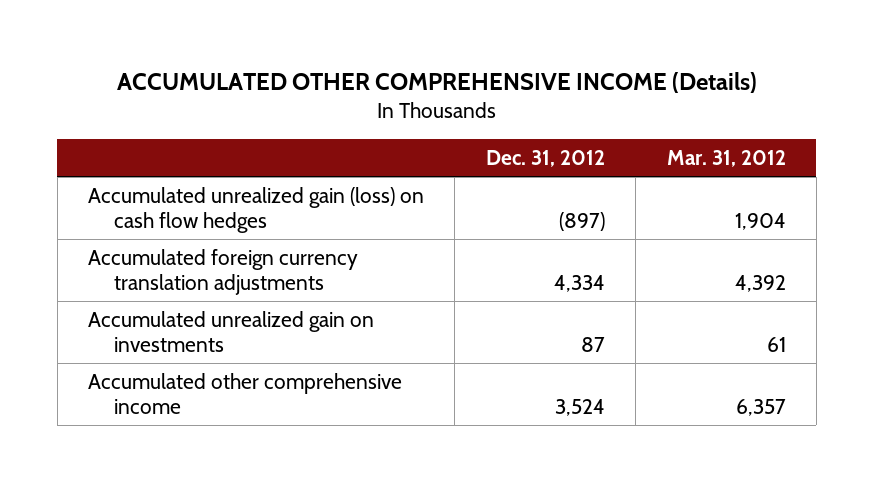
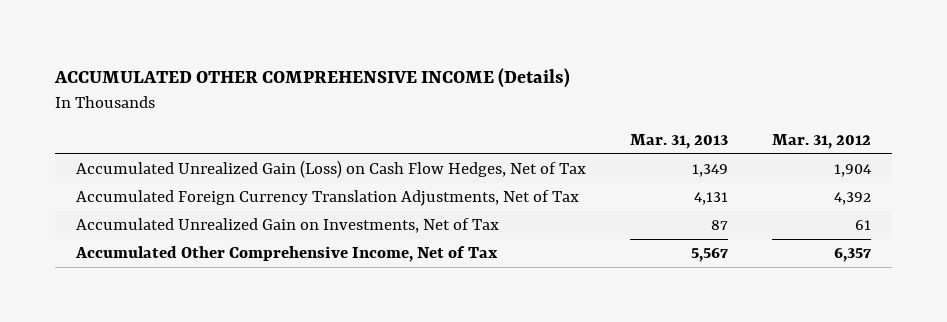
- | Dec. 31, 2012 | Mar. 31, 2012
+ | Mar. 31, 2013 | Mar. 31, 2012
- Accumulated unrealized gain (loss) on cash flow hedges | (897) | 1,904
- Accumulated foreign currency translation adjustments | 4,334 | 4,392
- Accumulated unrealized gain on investments | 87 | 61
- Accumulated other comprehensive income | 3,524 | 6,357
+ Accumulated Unrealized Gain (Loss) on Cash Flow Hedges, Net of Tax | 1,349 | 1,904
+ Accumulated Foreign Currency Translation Adjustments, Net of Tax | 4,131 | 4,392
+ Accumulated Unrealized Gain on Investments, Net of Tax | 87 | 61
+ Accumulated Other Comprehensive Income, Net of Tax | 5,567 | 6,357

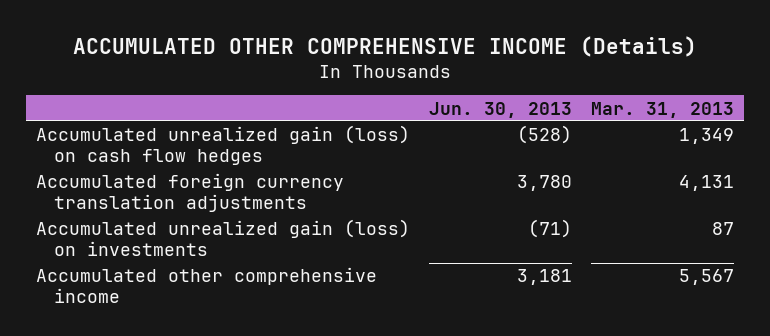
- | Mar. 31, 2013 | Mar. 31, 2012
+ | Jun. 30, 2013 | Mar. 31, 2013
- Accumulated Unrealized Gain (Loss) on Cash Flow Hedges, Net of Tax | 1,349 | 1,904
- Accumulated Foreign Currency Translation Adjustments, Net of Tax | 4,131 | 4,392
- Accumulated Unrealized Gain on Investments, Net of Tax | 87 | 61
- Accumulated Other Comprehensive Income, Net of Tax | 5,567 | 6,357
+ Accumulated unrealized gain (loss) on cash flow hedges | (528) | 1,349
+ Accumulated foreign currency translation adjustments | 3,780 | 4,131
+ Accumulated unrealized gain (loss) on investments | (71) | 87
+ Accumulated other comprehensive income | 3,181 | 5,567

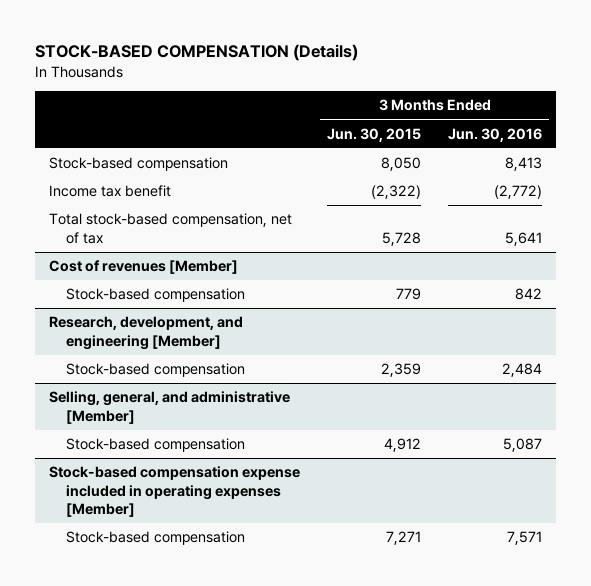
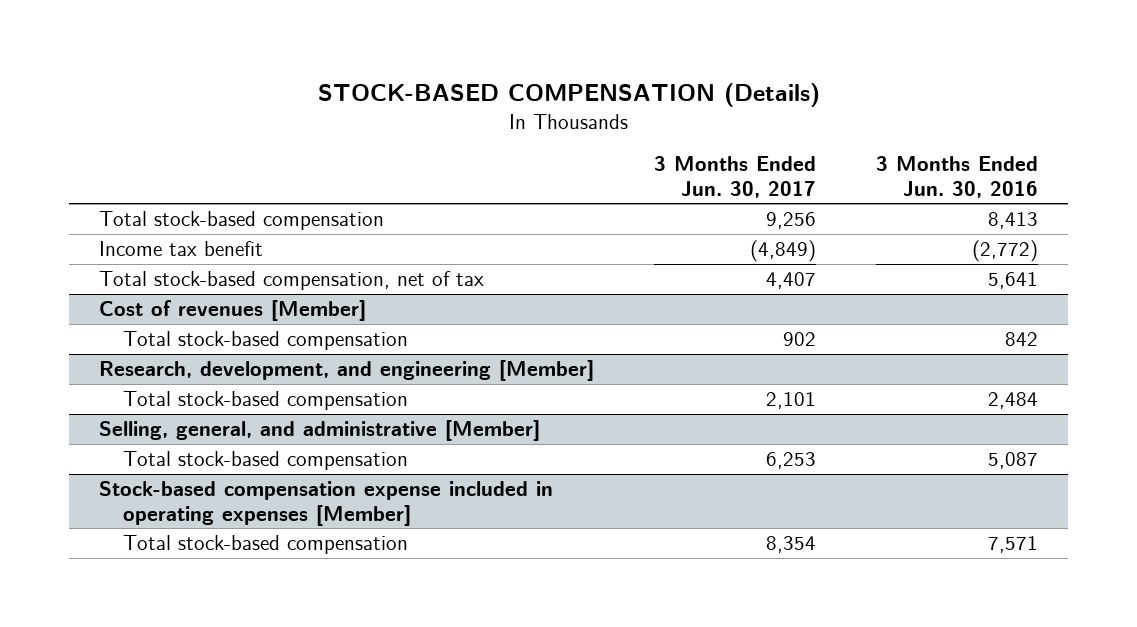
- | 3 Months Ended Jun. 30, 2015 | 3 Months Ended Jun. 30, 2016
+ | 3 Months Ended Jun. 30, 2017 | 3 Months Ended Jun. 30, 2016
- Stock-based compensation | 8,050 | 8,413
+ Total stock-based compensation | 9,256 | 8,413
@ Cost of revenues [Member]
- Stock-based compensation | 779 | 842
+ Total stock-based compensation | 902 | 842
@ Research, development, and engineering [Member]
- Stock-based compensation | 2,359 | 2,484
+ Total stock-based compensation | 2,101 | 2,484
@ Selling, general, and administrative [Member]
- Stock-based compensation | 4,912 | 5,087
+ Total stock-based compensation | 6,253 | 5,087
@ Stock-based compensation expense included in operating expenses [Member]
- Stock-based compensation | 7,271 | 7,571
+ Total stock-based compensation | 8,354 | 7,571

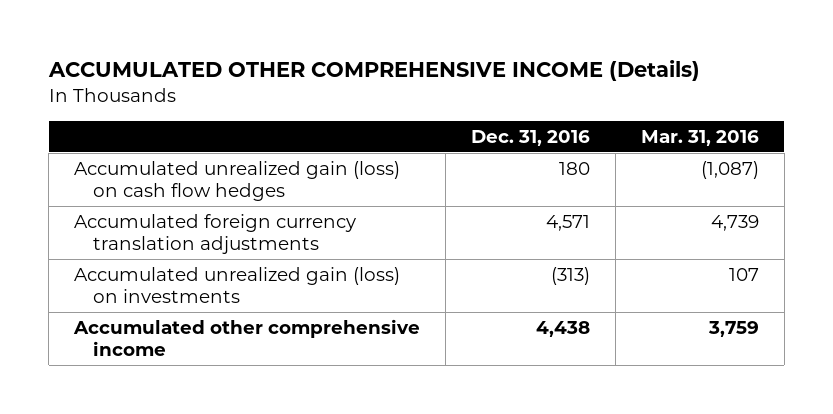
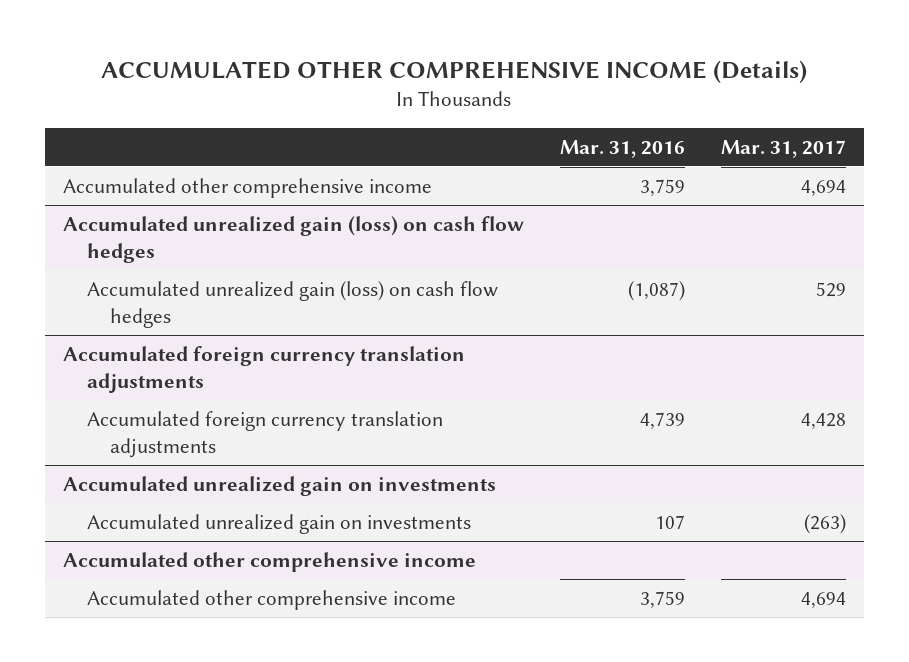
- | Dec. 31, 2016 | Mar. 31, 2016
+ | Mar. 31, 2016 | Mar. 31, 2017
+ Accumulated other comprehensive income | 3,759 | 4,694
+ Accumulated unrealized gain (loss) on cash flow hedges
+ Accumulated foreign currency translation adjustments
- Accumulated unrealized gain (loss) on investments | (313) | 107
+ Accumulated unrealized gain on investments
+ Accumulated unrealized gain on investments | 107 | (263)
+ Accumulated other comprehensive income

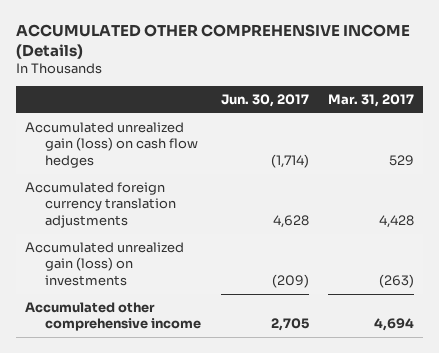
- | Mar. 31, 2016 | Mar. 31, 2017
+ | Jun. 30, 2017 | Mar. 31, 2017
- Accumulated other comprehensive income | 3,759 | 4,694
- Accumulated unrealized gain (loss) on cash flow hedges
- Accumulated foreign currency translation adjustments
- Accumulated unrealized gain on investments
- Accumulated unrealized gain on investments | 107 | (263)
- Accumulated other comprehensive income
+ Accumulated unrealized gain (loss) on investments | (209) | (263)

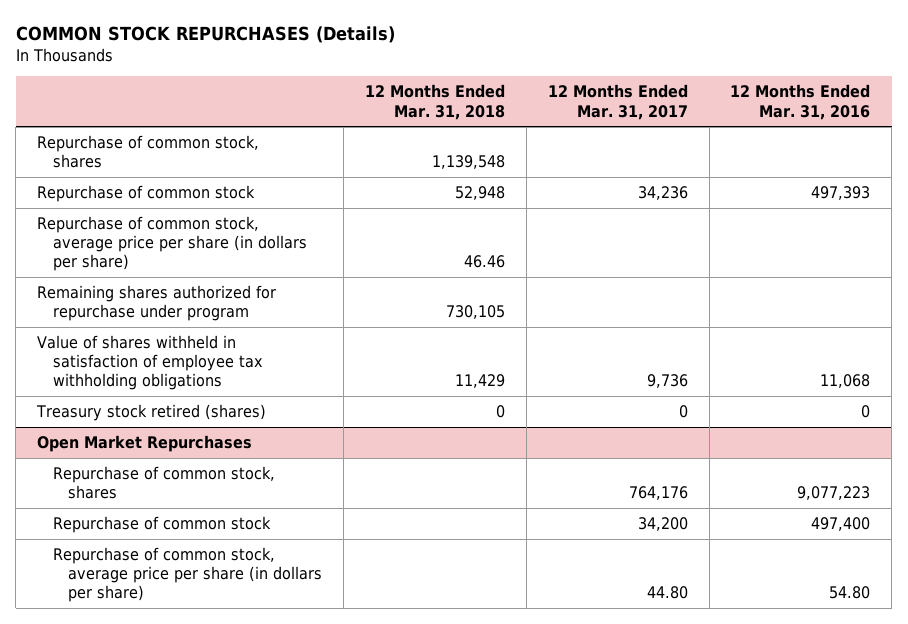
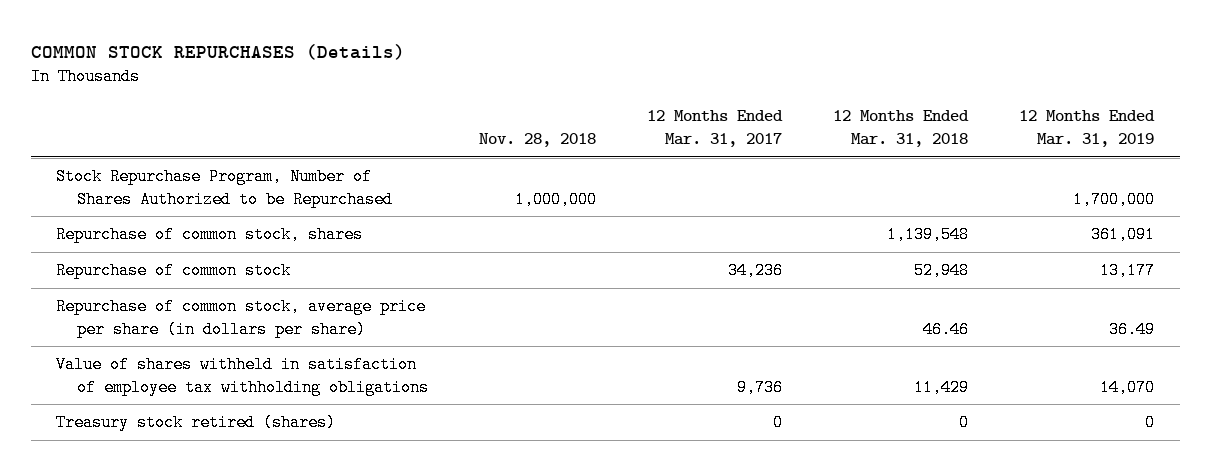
- | 12 Months Ended Mar. 31, 2018 | 12 Months Ended Mar. 31, 2017 | 12 Months Ended Mar. 31, 2016
+ | Nov. 28, 2018 | 12 Months Ended Mar. 31, 2017 | 12 Months Ended Mar. 31, 2018 | 12 Months Ended Mar. 31, 2019
+ Stock Repurchase Program, Number of Shares Authorized to be Repurchased | 1,000,000 | | | 1,700,000
- Remaining shares authorized for repurchase under program | 730,105 | |
- Open Market Repurchases
- Repurchase of common stock, shares | | 764,176 | 9,077,223
- Repurchase of common stock | | 34,200 | 497,400
- Repurchase of common stock, average price per share (in dollars per share) | | 44.80 | 54.80

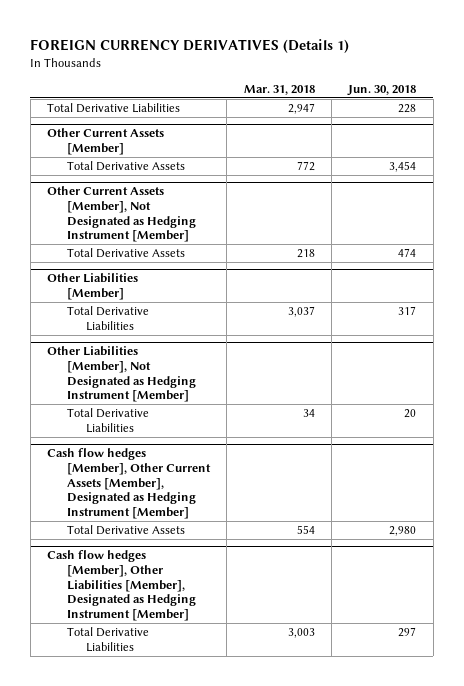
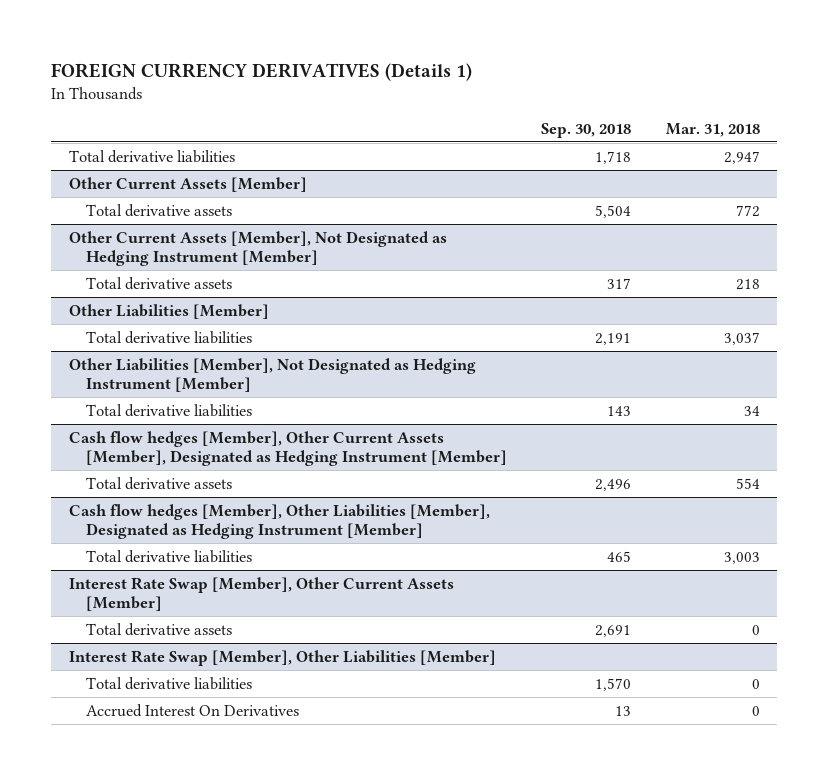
- | Mar. 31, 2018 | Jun. 30, 2018
+ | Sep. 30, 2018 | Mar. 31, 2018
- Total Derivative Liabilities | 2,947 | 228
+ Total derivative liabilities | 1,718 | 2,947
@ Other Current Assets [Member]
- Total Derivative Assets | 772 | 3,454
+ Total derivative assets | 5,504 | 772
@ Other Current Assets [Member], Not Designated as Hedging Instrument [Member]
- Total Derivative Assets | 218 | 474
+ Total derivative assets | 317 | 218
@ Other Liabilities [Member]
- Total Derivative Liabilities | 3,037 | 317
+ Total derivative liabilities | 2,191 | 3,037
@ Other Liabilities [Member], Not Designated as Hedging Instrument [Member]
- Total Derivative Liabilities | 34 | 20
+ Total derivative liabilities | 143 | 34
@ Cash flow hedges [Member], Other Current Assets [Member], Designated as Hedging Instrument [Member]
- Total Derivative Assets | 554 | 2,980
+ Total derivative assets | 2,496 | 554
@ Cash flow hedges [Member], Other Liabilities [Member], Designated as Hedging Instrument [Member]
- Total Derivative Liabilities | 3,003 | 297
+ Total derivative liabilities | 465 | 3,003
+ Interest Rate Swap [Member], Other Current Assets [Member]
+ Total derivative assets | 2,691 | 0
+ Interest Rate Swap [Member], Other Liabilities [Member]
+ Total derivative liabilities | 1,570 | 0
+ Accrued Interest On Derivatives | 13 | 0

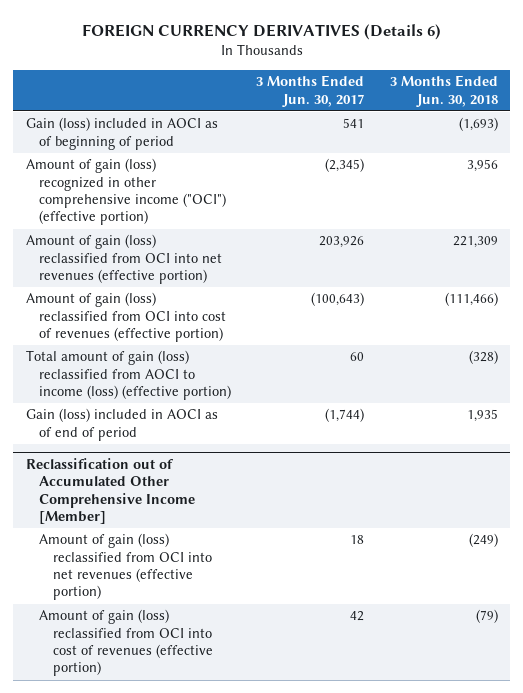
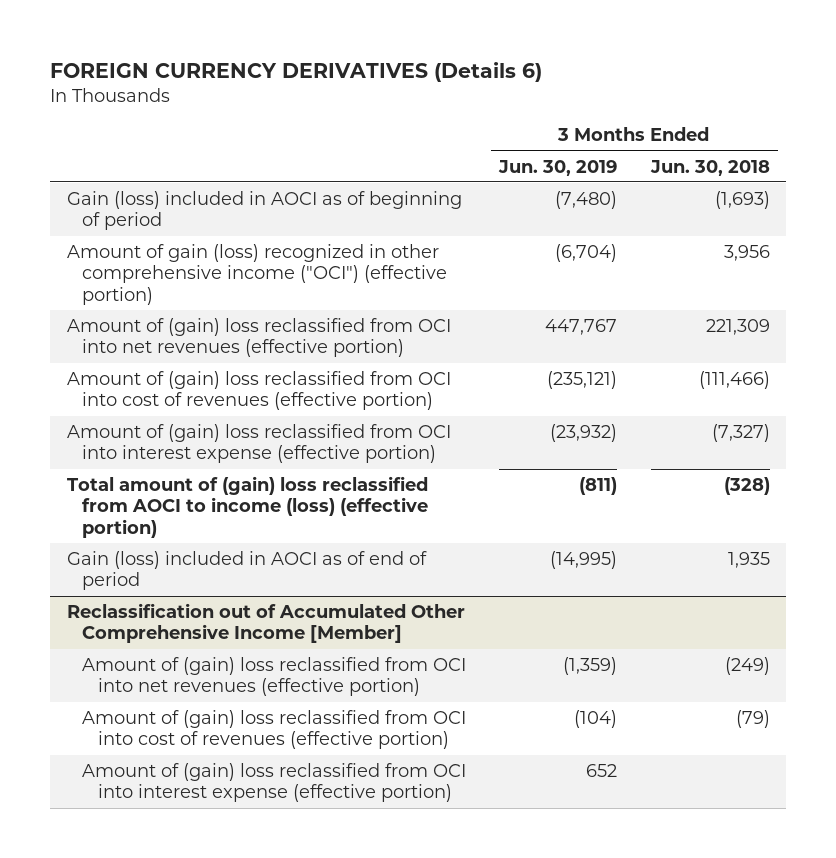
- | 3 Months Ended Jun. 30, 2017 | 3 Months Ended Jun. 30, 2018
+ | 3 Months Ended Jun. 30, 2019 | 3 Months Ended Jun. 30, 2018
- Amount of gain (loss) reclassified from OCI into net revenues (effective portion) | 203,926 | 221,309
- Amount of gain (loss) reclassified from OCI into cost of revenues (effective portion) | (100,643) | (111,466)
- Total amount of gain (loss) reclassified from AOCI to income (loss) (effective portion) | 60 | (328)
+ Amount of (gain) loss reclassified from OCI into net revenues (effective portion) | 447,767 | 221,309
+ Amount of (gain) loss reclassified from OCI into cost of revenues (effective portion) | (235,121) | (111,466)
+ Amount of (gain) loss reclassified from OCI into interest expense (effective portion) | (23,932) | (7,327)
+ Total amount of (gain) loss reclassified from AOCI to income (loss) (effective portion) | (811) | (328)
@ Reclassification out of Accumulated Other Comprehensive Income [Member]
- Amount of gain (loss) reclassified from OCI into net revenues (effective portion) | 18 | (249)
- Amount of gain (loss) reclassified from OCI into cost of revenues (effective portion) | 42 | (79)
+ Amount of (gain) loss reclassified from OCI into net revenues (effective portion) | (1,359) | (249)
+ Amount of (gain) loss reclassified from OCI into cost of revenues (effective portion) | (104) | (79)
+ Amount of (gain) loss reclassified from OCI into interest expense (effective portion) | 652 |

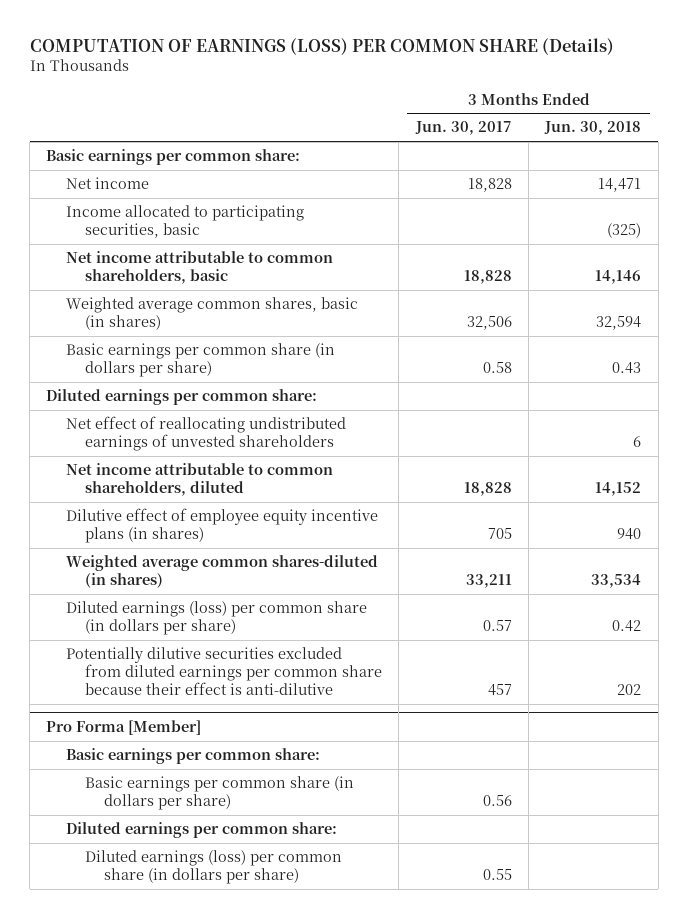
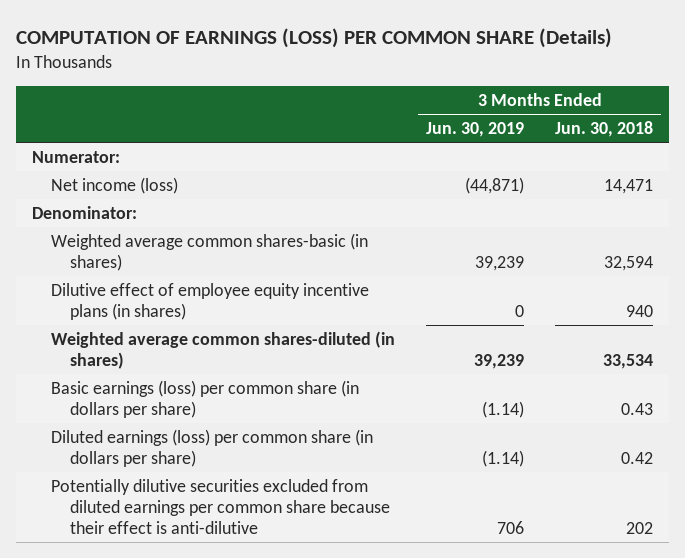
- | 3 Months Ended Jun. 30, 2017 | 3 Months Ended Jun. 30, 2018
+ | 3 Months Ended Jun. 30, 2019 | 3 Months Ended Jun. 30, 2018
- Basic earnings per common share:
- Net income | 18,828 | 14,471
- Income allocated to participating securities, basic | | (325)
- Net income attributable to common shareholders, basic | 18,828 | 14,146
- Weighted average common shares, basic (in shares) | 32,506 | 32,594
- Basic earnings per common share (in dollars per share) | 0.58 | 0.43
- Diluted earnings per common share:
- Net effect of reallocating undistributed earnings of unvested shareholders | | 6
- Net income attributable to common shareholders, diluted | 18,828 | 14,152
+ Numerator:
+ Net income (loss) | (44,871) | 14,471
+ Denominator:
+ Weighted average common shares-basic (in shares) | 39,239 | 32,594
+ Basic earnings (loss) per common share (in dollars per share) | (1.14) | 0.43
- Pro Forma [Member]
- Basic earnings per common share:
- Basic earnings per common share (in dollars per share) | 0.56 |
- Diluted earnings per common share:
- Diluted earnings (loss) per common share (in dollars per share) | 0.55 |

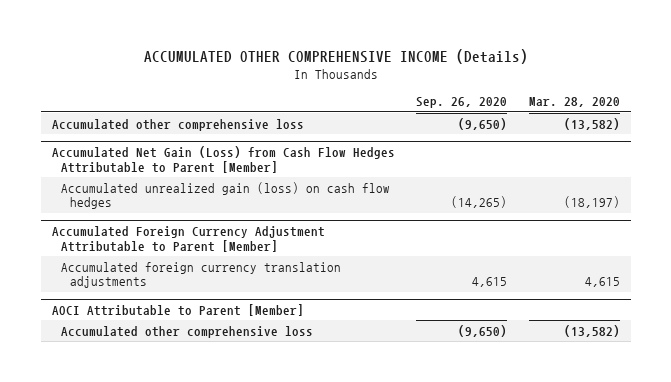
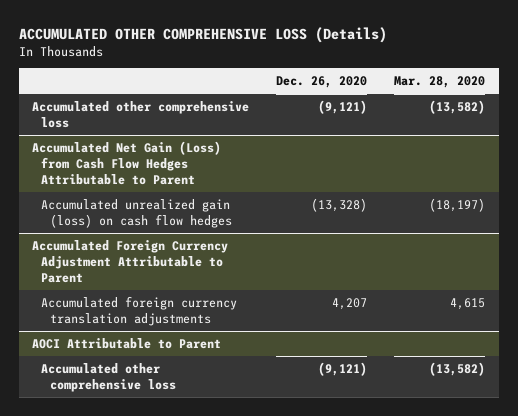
- ACCUMULATED OTHER COMPREHENSIVE INCOME (Details)
+ ACCUMULATED OTHER COMPREHENSIVE LOSS (Details)
- | Sep. 26, 2020 | Mar. 28, 2020
+ | Dec. 26, 2020 | Mar. 28, 2020
- Accumulated Net Gain (Loss) from Cash Flow Hedges Attributable to Parent [Member]
+ Accumulated Net Gain (Loss) from Cash Flow Hedges Attributable to Parent
- Accumulated Foreign Currency Adjustment Attributable to Parent [Member]
+ Accumulated Foreign Currency Adjustment Attributable to Parent
- AOCI Attributable to Parent [Member]
+ AOCI Attributable to Parent

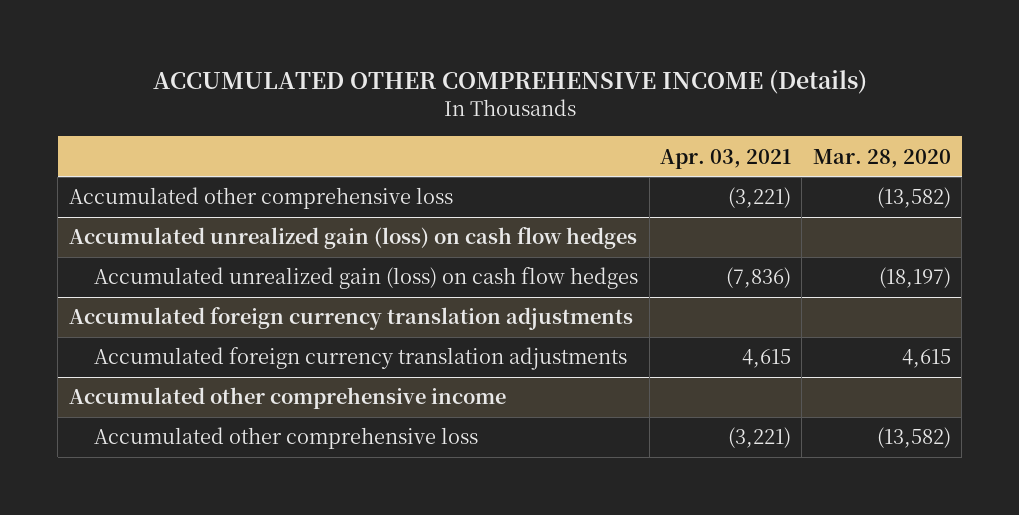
- ACCUMULATED OTHER COMPREHENSIVE LOSS (Details)
+ ACCUMULATED OTHER COMPREHENSIVE INCOME (Details)
- | Dec. 26, 2020 | Mar. 28, 2020
+ | Apr. 03, 2021 | Mar. 28, 2020
- Accumulated Net Gain (Loss) from Cash Flow Hedges Attributable to Parent
+ Accumulated unrealized gain (loss) on cash flow hedges
- Accumulated Foreign Currency Adjustment Attributable to Parent
+ Accumulated foreign currency translation adjustments
- AOCI Attributable to Parent
+ Accumulated other comprehensive income

